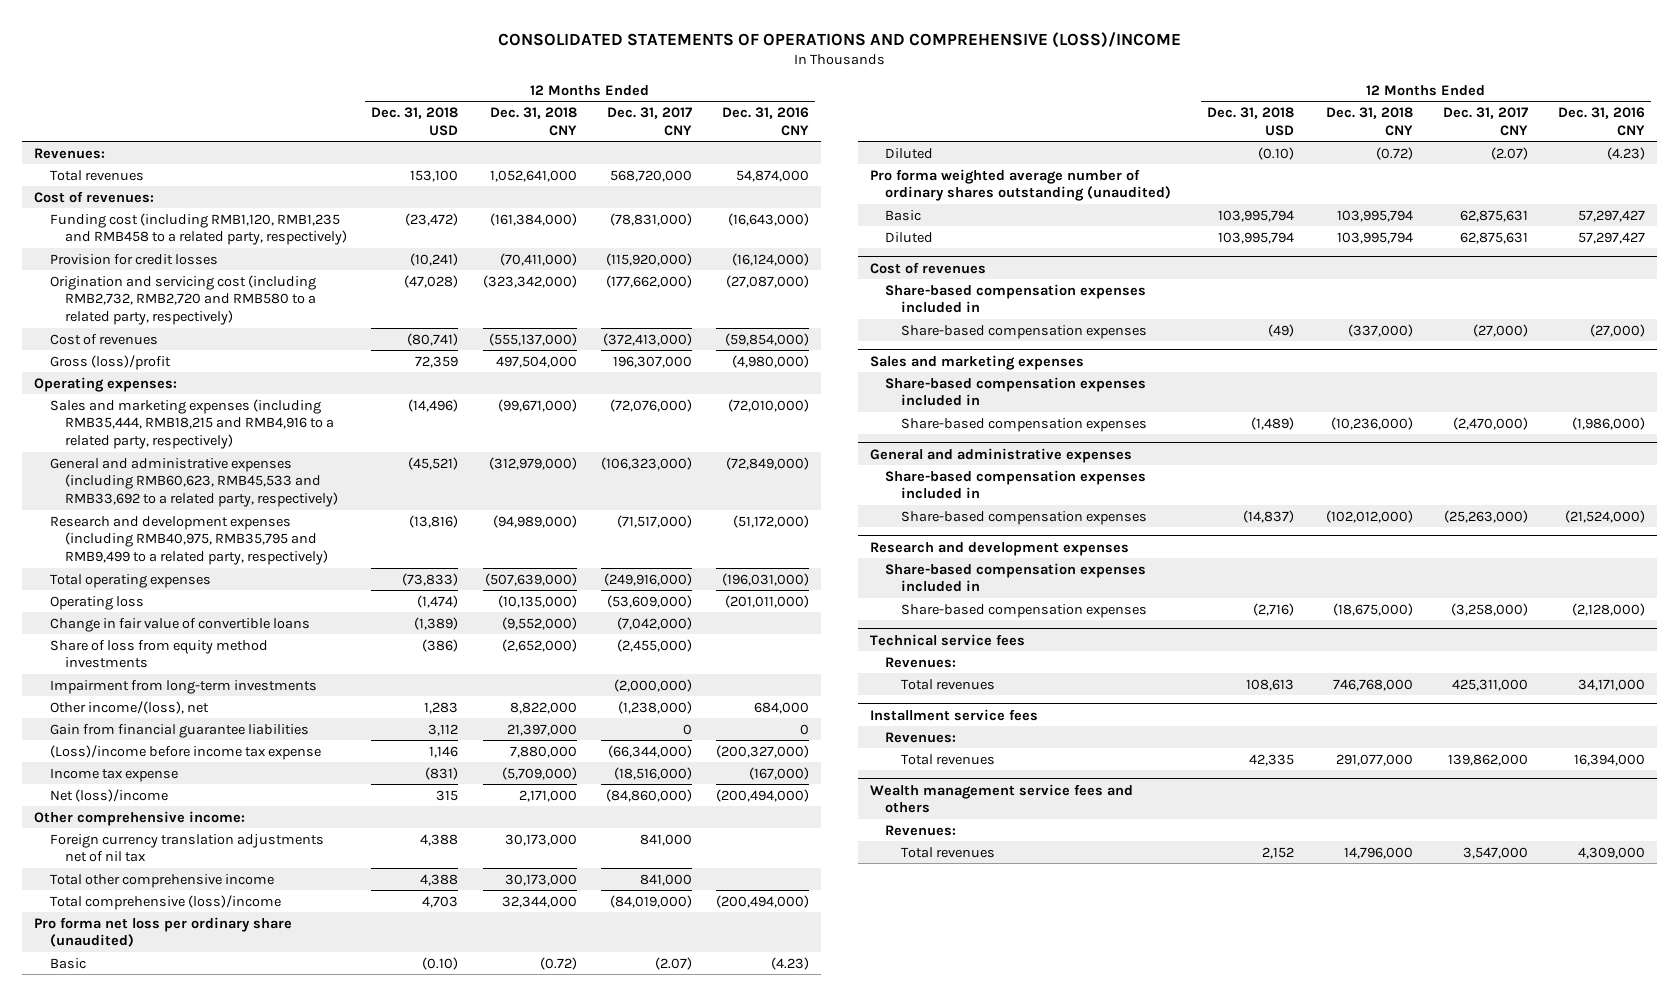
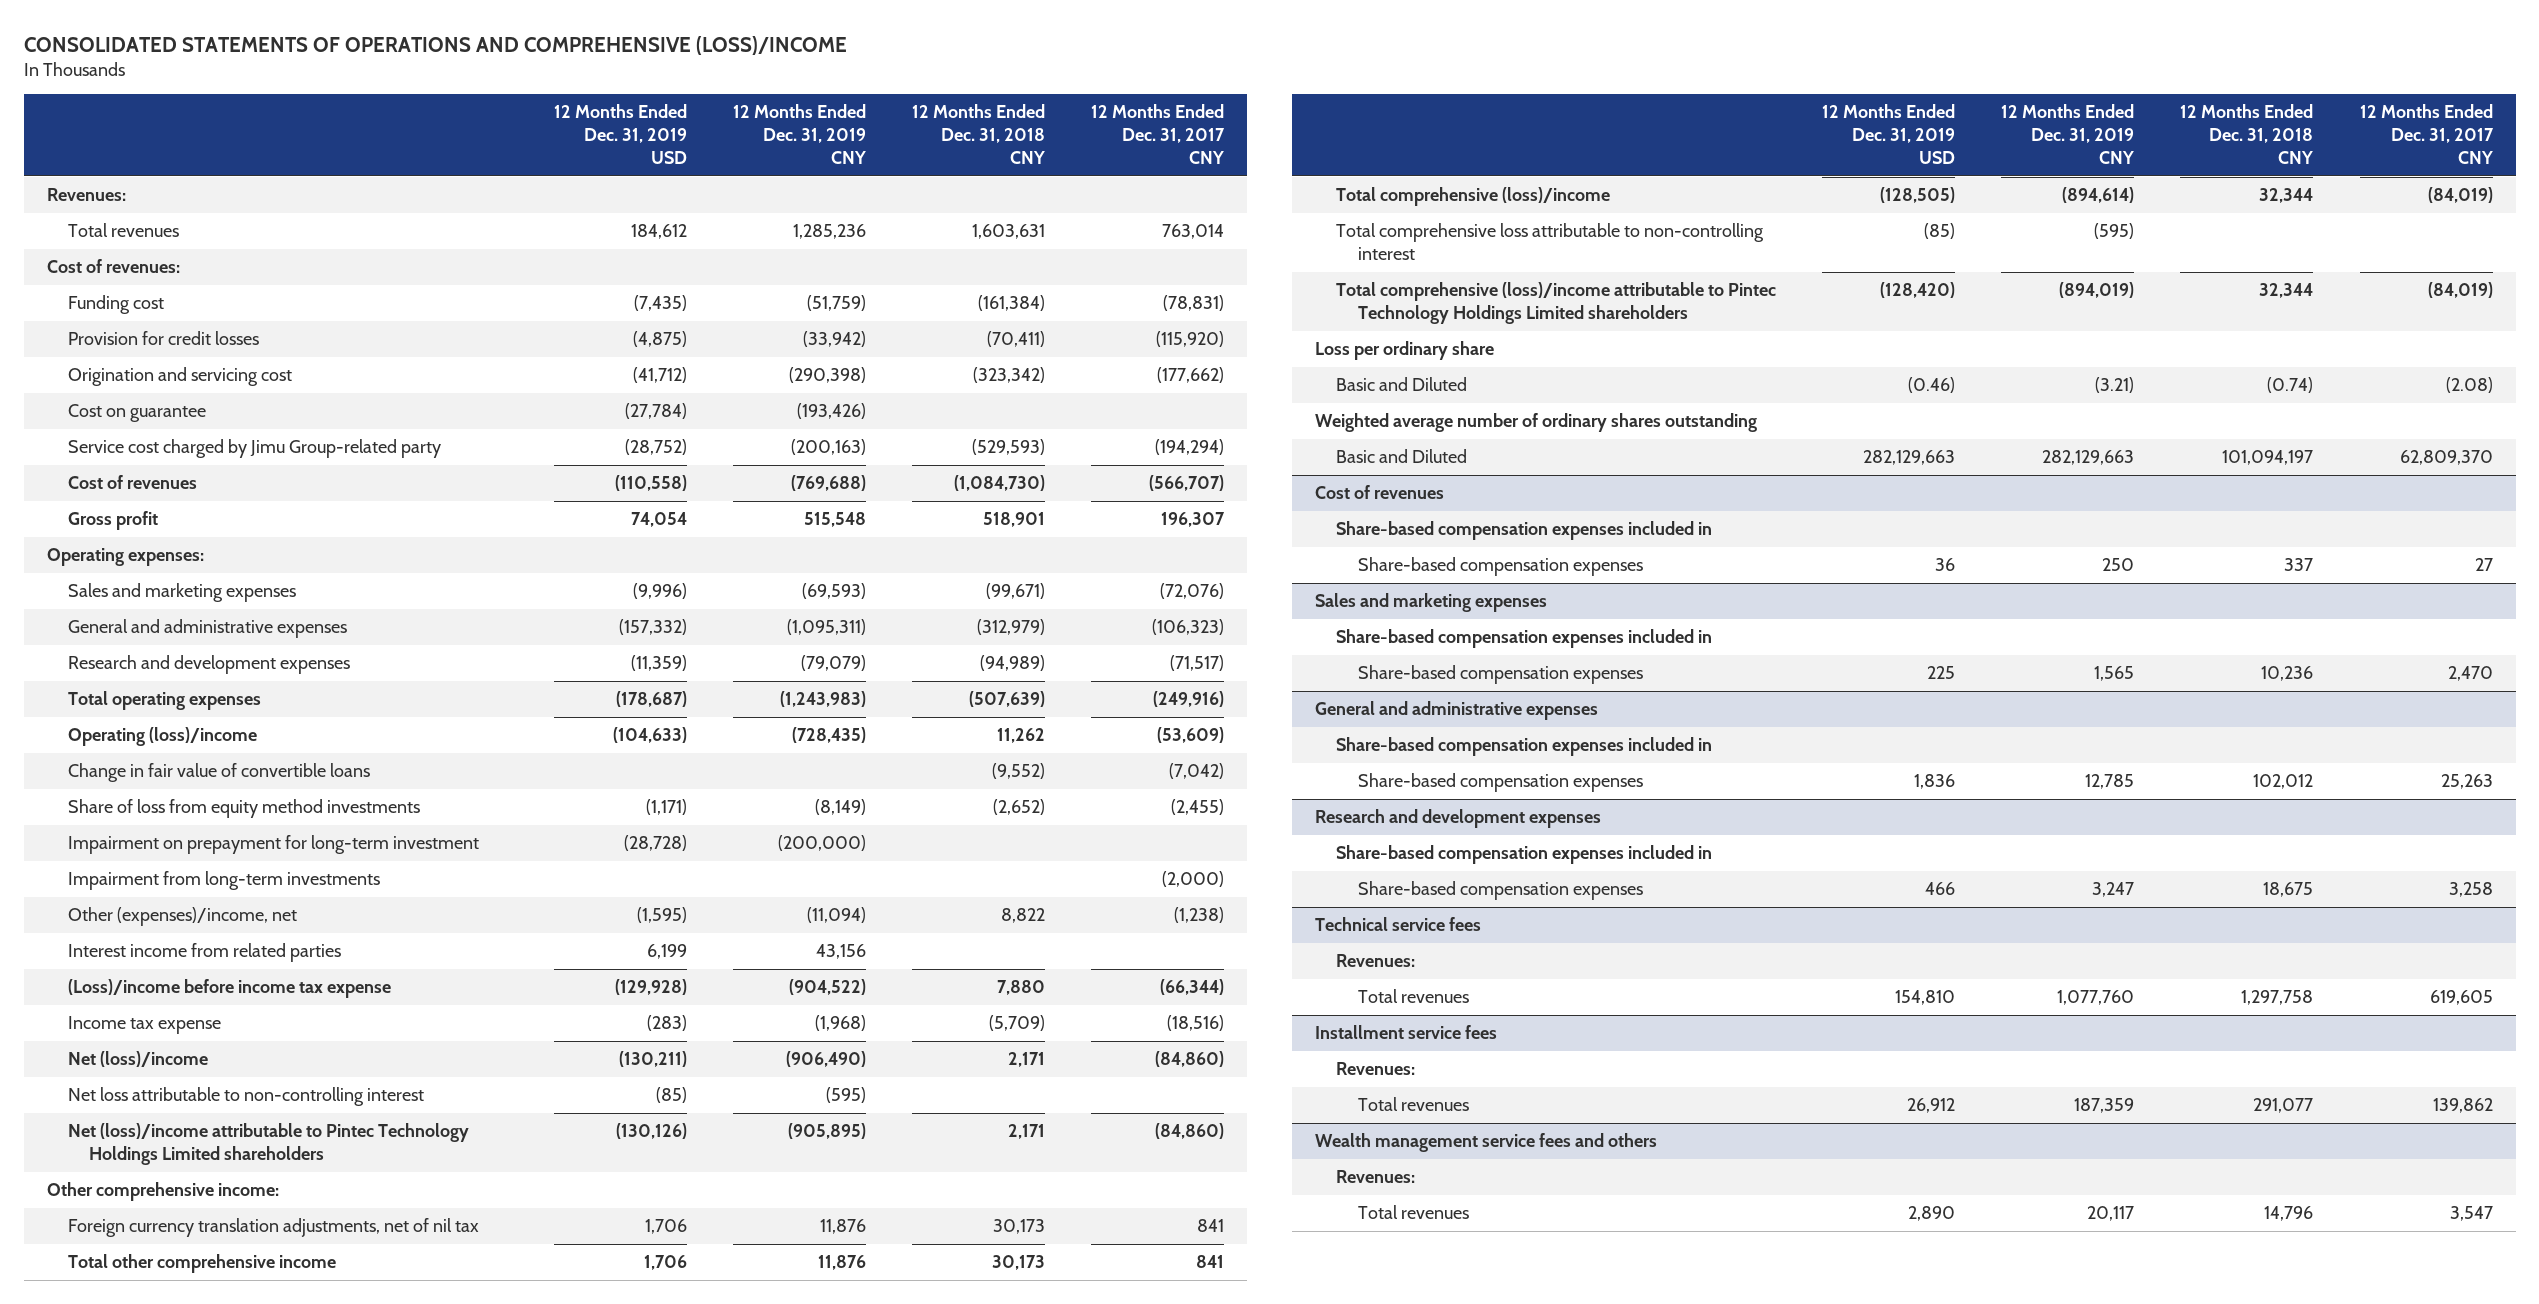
- | 12 Months Ended Dec. 31, 2018 USD | 12 Months Ended Dec. 31, 2018 CNY | 12 Months Ended Dec. 31, 2017 CNY | 12 Months Ended Dec. 31, 2016 CNY
+ | 12 Months Ended Dec. 31, 2019 USD | 12 Months Ended Dec. 31, 2019 CNY | 12 Months Ended Dec. 31, 2018 CNY | 12 Months Ended Dec. 31, 2017 CNY
- Total revenues | 153,100 | 1,052,641,000 | 568,720,000 | 54,874,000
+ Total revenues | 184,612 | 1,285,236 | 1,603,631 | 763,014
- Funding cost (including RMB1,120, RMB1,235 and RMB458 to a related party, respectively) | (23,472) | (161,384,000) | (78,831,000) | (16,643,000)
- Provision for credit losses | (10,241) | (70,411,000) | (115,920,000) | (16,124,000)
- Origination and servicing cost (including RMB2,732, RMB2,720 and RMB580 to a related party, respectively) | (47,028) | (323,342,000) | (177,662,000) | (27,087,000)
- Cost of revenues | (80,741) | (555,137,000) | (372,413,000) | (59,854,000)
- Gross (loss)/profit | 72,359 | 497,504,000 | 196,307,000 | (4,980,000)
+ Funding cost | (7,435) | (51,759) | (161,384) | (78,831)
+ Provision for credit losses | (4,875) | (33,942) | (70,411) | (115,920)
+ Origination and servicing cost | (41,712) | (290,398) | (323,342) | (177,662)
+ Cost on guarantee | (27,784) | (193,426) | |
+ Service cost charged by Jimu Group-related party | (28,752) | (200,163) | (529,593) | (194,294)
+ Cost of revenues | (110,558) | (769,688) | (1,084,730) | (566,707)
+ Gross profit | 74,054 | 515,548 | 518,901 | 196,307
- Sales and marketing expenses (including RMB35,444, RMB18,215 and RMB4,916 to a related party, respectively) | (14,496) | (99,671,000) | (72,076,000) | (72,010,000)
- General and administrative expenses (including RMB60,623, RMB45,533 and RMB33,692 to a related party, respectively) | (45,521) | (312,979,000) | (106,323,000) | (72,849,000)
- Research and development expenses (including RMB40,975, RMB35,795 and RMB9,499 to a related party, respectively) | (13,816) | (94,989,000) | (71,517,000) | (51,172,000)
- Total operating expenses | (73,833) | (507,639,000) | (249,916,000) | (196,031,000)
- Operating loss | (1,474) | (10,135,000) | (53,609,000) | (201,011,000)
- Change in fair value of convertible loans | (1,389) | (9,552,000) | (7,042,000) |
- Share of loss from equity method investments | (386) | (2,652,000) | (2,455,000) |
- Impairment from long-term investments | | | (2,000,000) |
- Other income/(loss), net | 1,283 | 8,822,000 | (1,238,000) | 684,000
- Gain from financial guarantee liabilities | 3,112 | 21,397,000 | 0 | 0
- (Loss)/income before income tax expense | 1,146 | 7,880,000 | (66,344,000) | (200,327,000)
- Income tax expense | (831) | (5,709,000) | (18,516,000) | (167,000)
- Net (loss)/income | 315 | 2,171,000 | (84,860,000) | (200,494,000)
+ Sales and marketing expenses | (9,996) | (69,593) | (99,671) | (72,076)
+ General and administrative expenses | (157,332) | (1,095,311) | (312,979) | (106,323)
+ Research and development expenses | (11,359) | (79,079) | (94,989) | (71,517)
+ Total operating expenses | (178,687) | (1,243,983) | (507,639) | (249,916)
+ Operating (loss)/income | (104,633) | (728,435) | 11,262 | (53,609)
+ Change in fair value of convertible loans | | | (9,552) | (7,042)
+ Share of loss from equity method investments | (1,171) | (8,149) | (2,652) | (2,455)
+ Impairment on prepayment for long-term investment | (28,728) | (200,000) | |
+ Impairment from long-term investments | | | | (2,000)
+ Other (expenses)/income, net | (1,595) | (11,094) | 8,822 | (1,238)
+ Interest income from related parties | 6,199 | 43,156 | |
+ (Loss)/income before income tax expense | (129,928) | (904,522) | 7,880 | (66,344)
+ Income tax expense | (283) | (1,968) | (5,709) | (18,516)
+ Net (loss)/income | (130,211) | (906,490) | 2,171 | (84,860)
+ Net loss attributable to non-controlling interest | (85) | (595) | |
+ Net (loss)/income attributable to Pintec Technology Holdings Limited shareholders | (130,126) | (905,895) | 2,171 | (84,860)
- Foreign currency translation adjustments net of nil tax | 4,388 | 30,173,000 | 841,000 |
- Total other comprehensive income | 4,388 | 30,173,000 | 841,000 |
- Total comprehensive (loss)/income | 4,703 | 32,344,000 | (84,019,000) | (200,494,000)
- Pro forma net loss per ordinary share (unaudited)
- Basic | (0.10) | (0.72) | (2.07) | (4.23)
- Diluted | (0.10) | (0.72) | (2.07) | (4.23)
- Pro forma weighted average number of ordinary shares outstanding (unaudited)
- Basic | 103,995,794 | 103,995,794 | 62,875,631 | 57,297,427
- Diluted | 103,995,794 | 103,995,794 | 62,875,631 | 57,297,427
+ Foreign currency translation adjustments, net of nil tax | 1,706 | 11,876 | 30,173 | 841
+ Total other comprehensive income | 1,706 | 11,876 | 30,173 | 841
+ Total comprehensive (loss)/income | (128,505) | (894,614) | 32,344 | (84,019)
+ Total comprehensive loss attributable to non-controlling interest | (85) | (595) | |
+ Total comprehensive (loss)/income attributable to Pintec Technology Holdings Limited shareholders | (128,420) | (894,019) | 32,344 | (84,019)
+ Loss per ordinary share
+ Basic and Diluted | (0.46) | (3.21) | (0.74) | (2.08)
+ Weighted average number of ordinary shares outstanding
+ Basic and Diluted | 282,129,663 | 282,129,663 | 101,094,197 | 62,809,370
@ Cost of revenues
- Share-based compensation expenses | (49) | (337,000) | (27,000) | (27,000)
+ Share-based compensation expenses | 36 | 250 | 337 | 27
@ Sales and marketing expenses
- Share-based compensation expenses | (1,489) | (10,236,000) | (2,470,000) | (1,986,000)
+ Share-based compensation expenses | 225 | 1,565 | 10,236 | 2,470
@ General and administrative expenses
- Share-based compensation expenses | (14,837) | (102,012,000) | (25,263,000) | (21,524,000)
+ Share-based compensation expenses | 1,836 | 12,785 | 102,012 | 25,263
@ Research and development expenses
- Share-based compensation expenses | (2,716) | (18,675,000) | (3,258,000) | (2,128,000)
+ Share-based compensation expenses | 466 | 3,247 | 18,675 | 3,258
@ Technical service fees
- Total revenues | 108,613 | 746,768,000 | 425,311,000 | 34,171,000
+ Total revenues | 154,810 | 1,077,760 | 1,297,758 | 619,605
@ Installment service fees
- Total revenues | 42,335 | 291,077,000 | 139,862,000 | 16,394,000
+ Total revenues | 26,912 | 187,359 | 291,077 | 139,862
@ Wealth management service fees and others
- Total revenues | 2,152 | 14,796,000 | 3,547,000 | 4,309,000
+ Total revenues | 2,890 | 20,117 | 14,796 | 3,547

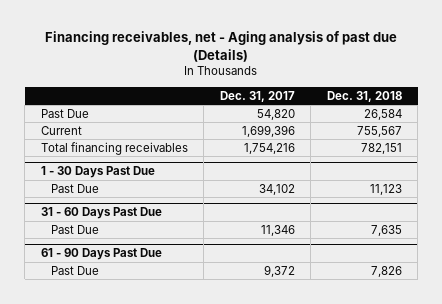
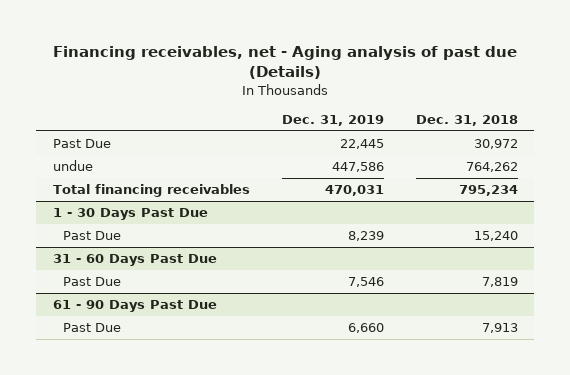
- | Dec. 31, 2017 | Dec. 31, 2018
+ | Dec. 31, 2019 | Dec. 31, 2018
- Past Due | 54,820 | 26,584
- Current | 1,699,396 | 755,567
- Total financing receivables | 1,754,216 | 782,151
+ Past Due | 22,445 | 30,972
+ undue | 447,586 | 764,262
+ Total financing receivables | 470,031 | 795,234
@ 1 - 30 Days Past Due
- Past Due | 34,102 | 11,123
+ Past Due | 8,239 | 15,240
@ 31 - 60 Days Past Due
- Past Due | 11,346 | 7,635
+ Past Due | 7,546 | 7,819
@ 61 - 90 Days Past Due
- Past Due | 9,372 | 7,826
+ Past Due | 6,660 | 7,913

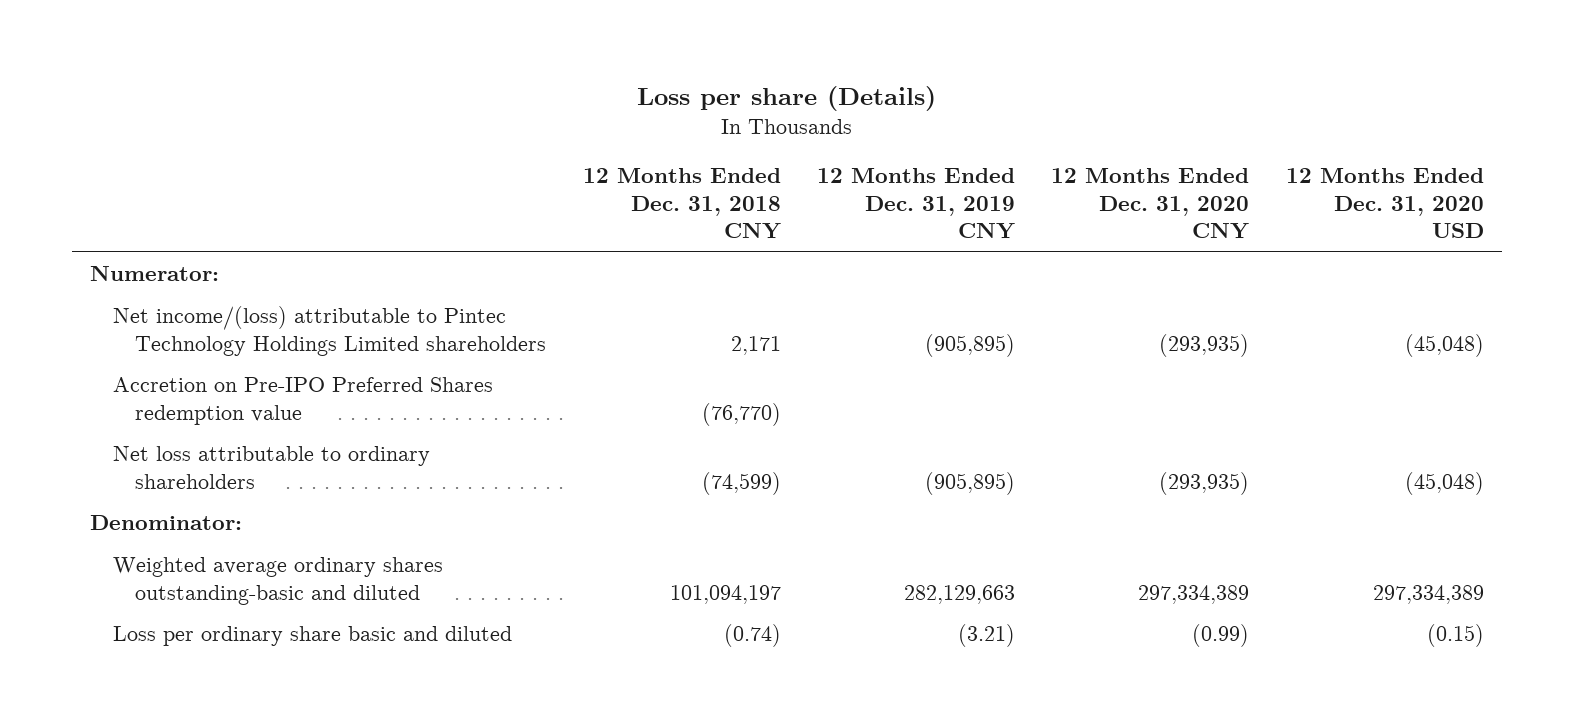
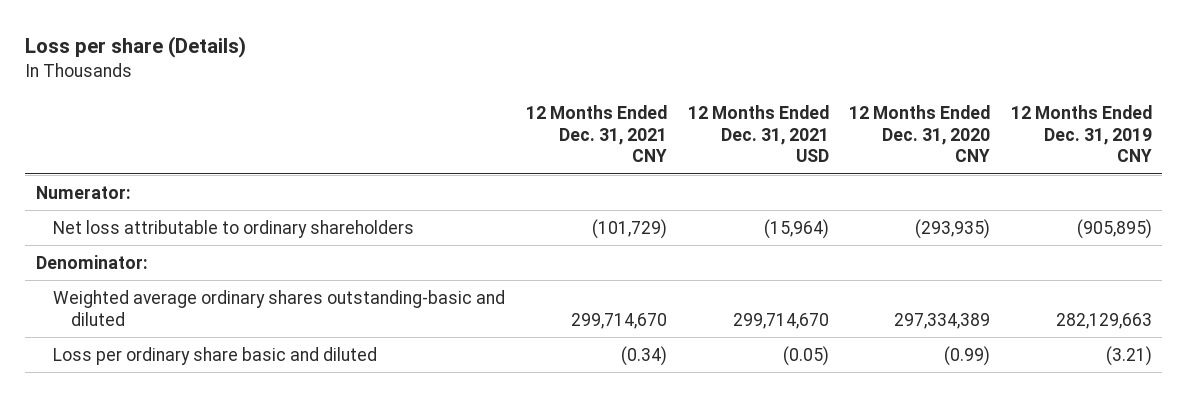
- | 12 Months Ended Dec. 31, 2018 CNY | 12 Months Ended Dec. 31, 2019 CNY | 12 Months Ended Dec. 31, 2020 CNY | 12 Months Ended Dec. 31, 2020 USD
+ | 12 Months Ended Dec. 31, 2021 CNY | 12 Months Ended Dec. 31, 2021 USD | 12 Months Ended Dec. 31, 2020 CNY | 12 Months Ended Dec. 31, 2019 CNY
- Net income/(loss) attributable to Pintec Technology Holdings Limited shareholders | 2,171 | (905,895) | (293,935) | (45,048)
- Accretion on Pre-IPO Preferred Shares redemption value | (76,770) | | |

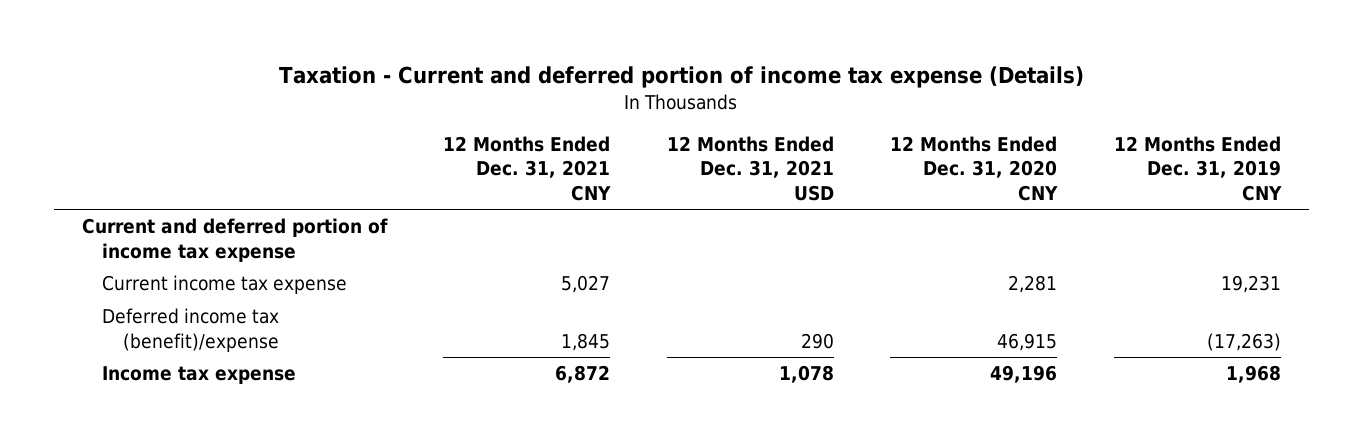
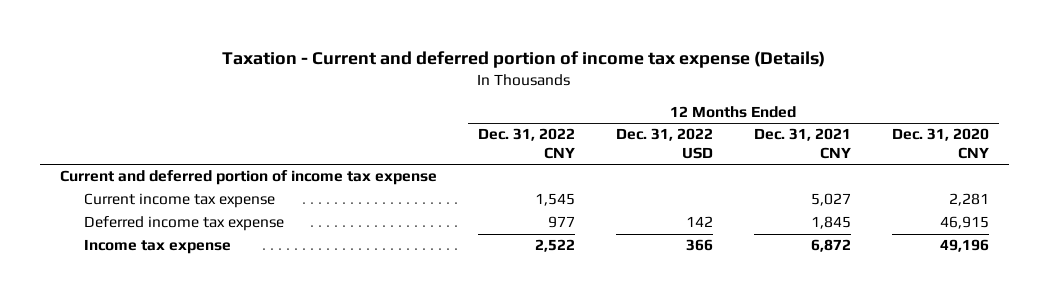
- | 12 Months Ended Dec. 31, 2021 CNY | 12 Months Ended Dec. 31, 2021 USD | 12 Months Ended Dec. 31, 2020 CNY | 12 Months Ended Dec. 31, 2019 CNY
+ | 12 Months Ended Dec. 31, 2022 CNY | 12 Months Ended Dec. 31, 2022 USD | 12 Months Ended Dec. 31, 2021 CNY | 12 Months Ended Dec. 31, 2020 CNY
- Deferred income tax (benefit)/expense | 1,845 | 290 | 46,915 | (17,263)
+ Deferred income tax expense | 977 | 142 | 1,845 | 46,915

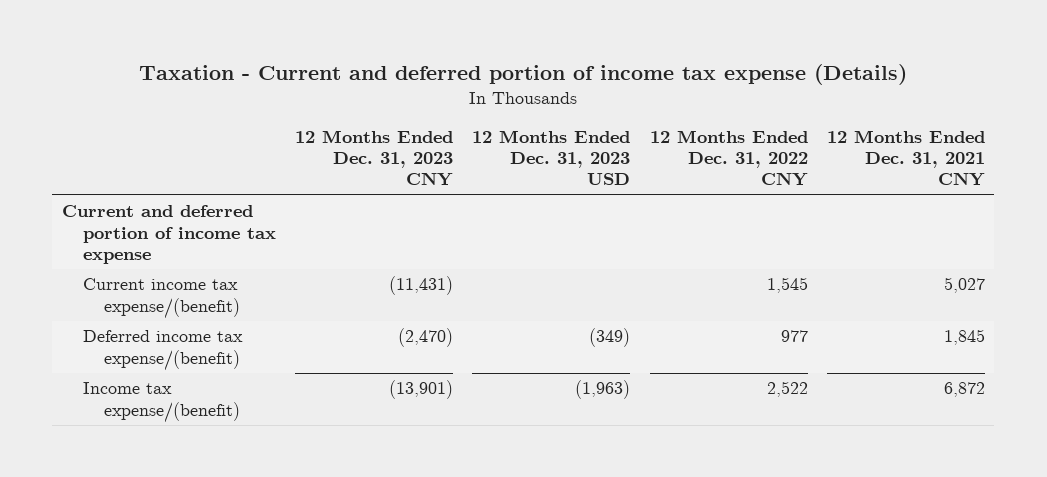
- | 12 Months Ended Dec. 31, 2022 CNY | 12 Months Ended Dec. 31, 2022 USD | 12 Months Ended Dec. 31, 2021 CNY | 12 Months Ended Dec. 31, 2020 CNY
+ | 12 Months Ended Dec. 31, 2023 CNY | 12 Months Ended Dec. 31, 2023 USD | 12 Months Ended Dec. 31, 2022 CNY | 12 Months Ended Dec. 31, 2021 CNY
- Current income tax expense | 1,545 | | 5,027 | 2,281
- Deferred income tax expense | 977 | 142 | 1,845 | 46,915
- Income tax expense | 2,522 | 366 | 6,872 | 49,196
+ Current income tax expense/(benefit) | (11,431) | | 1,545 | 5,027
+ Deferred income tax expense/(benefit) | (2,470) | (349) | 977 | 1,845
+ Income tax expense/(benefit) | (13,901) | (1,963) | 2,522 | 6,872

